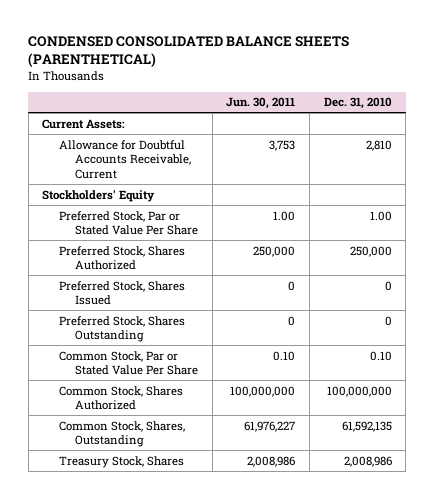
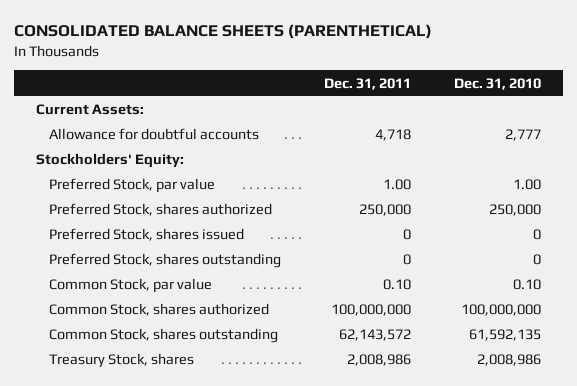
- CONDENSED CONSOLIDATED BALANCE SHEETS (PARENTHETICAL)
+ CONSOLIDATED BALANCE SHEETS (PARENTHETICAL)
- | Jun. 30, 2011 | Dec. 31, 2010
+ | Dec. 31, 2011 | Dec. 31, 2010
- Allowance for Doubtful Accounts Receivable, Current | 3,753 | 2,810
- Stockholders' Equity
- Preferred Stock, Par or Stated Value Per Share | 1.00 | 1.00
- Preferred Stock, Shares Authorized | 250,000 | 250,000
- Preferred Stock, Shares Issued | 0 | 0
- Preferred Stock, Shares Outstanding | 0 | 0
- Common Stock, Par or Stated Value Per Share | 0.10 | 0.10
- Common Stock, Shares Authorized | 100,000,000 | 100,000,000
- Common Stock, Shares, Outstanding | 61,976,227 | 61,592,135
- Treasury Stock, Shares | 2,008,986 | 2,008,986
+ Allowance for doubtful accounts | 4,718 | 2,777
+ Stockholders' Equity:
+ Preferred Stock, par value | 1.00 | 1.00
+ Preferred Stock, shares authorized | 250,000 | 250,000
+ Preferred Stock, shares issued | 0 | 0
+ Preferred Stock, shares outstanding | 0 | 0
+ Common Stock, par value | 0.10 | 0.10
+ Common Stock, shares authorized | 100,000,000 | 100,000,000
+ Common Stock, shares outstanding | 62,143,572 | 61,592,135
+ Treasury Stock, shares | 2,008,986 | 2,008,986

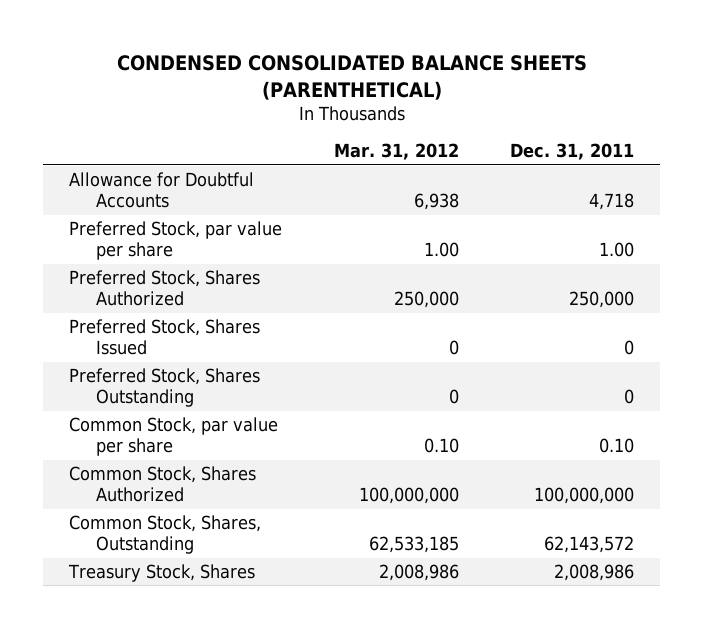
- CONSOLIDATED BALANCE SHEETS (PARENTHETICAL)
+ CONDENSED CONSOLIDATED BALANCE SHEETS (PARENTHETICAL)
- | Dec. 31, 2011 | Dec. 31, 2010
+ | Mar. 31, 2012 | Dec. 31, 2011
- Current Assets:
- Allowance for doubtful accounts | 4,718 | 2,777
- Stockholders' Equity:
- Preferred Stock, par value | 1.00 | 1.00
- Preferred Stock, shares authorized | 250,000 | 250,000
- Preferred Stock, shares issued | 0 | 0
- Preferred Stock, shares outstanding | 0 | 0
- Common Stock, par value | 0.10 | 0.10
- Common Stock, shares authorized | 100,000,000 | 100,000,000
- Common Stock, shares outstanding | 62,143,572 | 61,592,135
- Treasury Stock, shares | 2,008,986 | 2,008,986
+ Allowance for Doubtful Accounts | 6,938 | 4,718
+ Preferred Stock, par value per share | 1.00 | 1.00
+ Preferred Stock, Shares Authorized | 250,000 | 250,000
+ Preferred Stock, Shares Issued | 0 | 0
+ Preferred Stock, Shares Outstanding | 0 | 0
+ Common Stock, par value per share | 0.10 | 0.10
+ Common Stock, Shares Authorized | 100,000,000 | 100,000,000
+ Common Stock, Shares, Outstanding | 62,533,185 | 62,143,572
+ Treasury Stock, Shares | 2,008,986 | 2,008,986

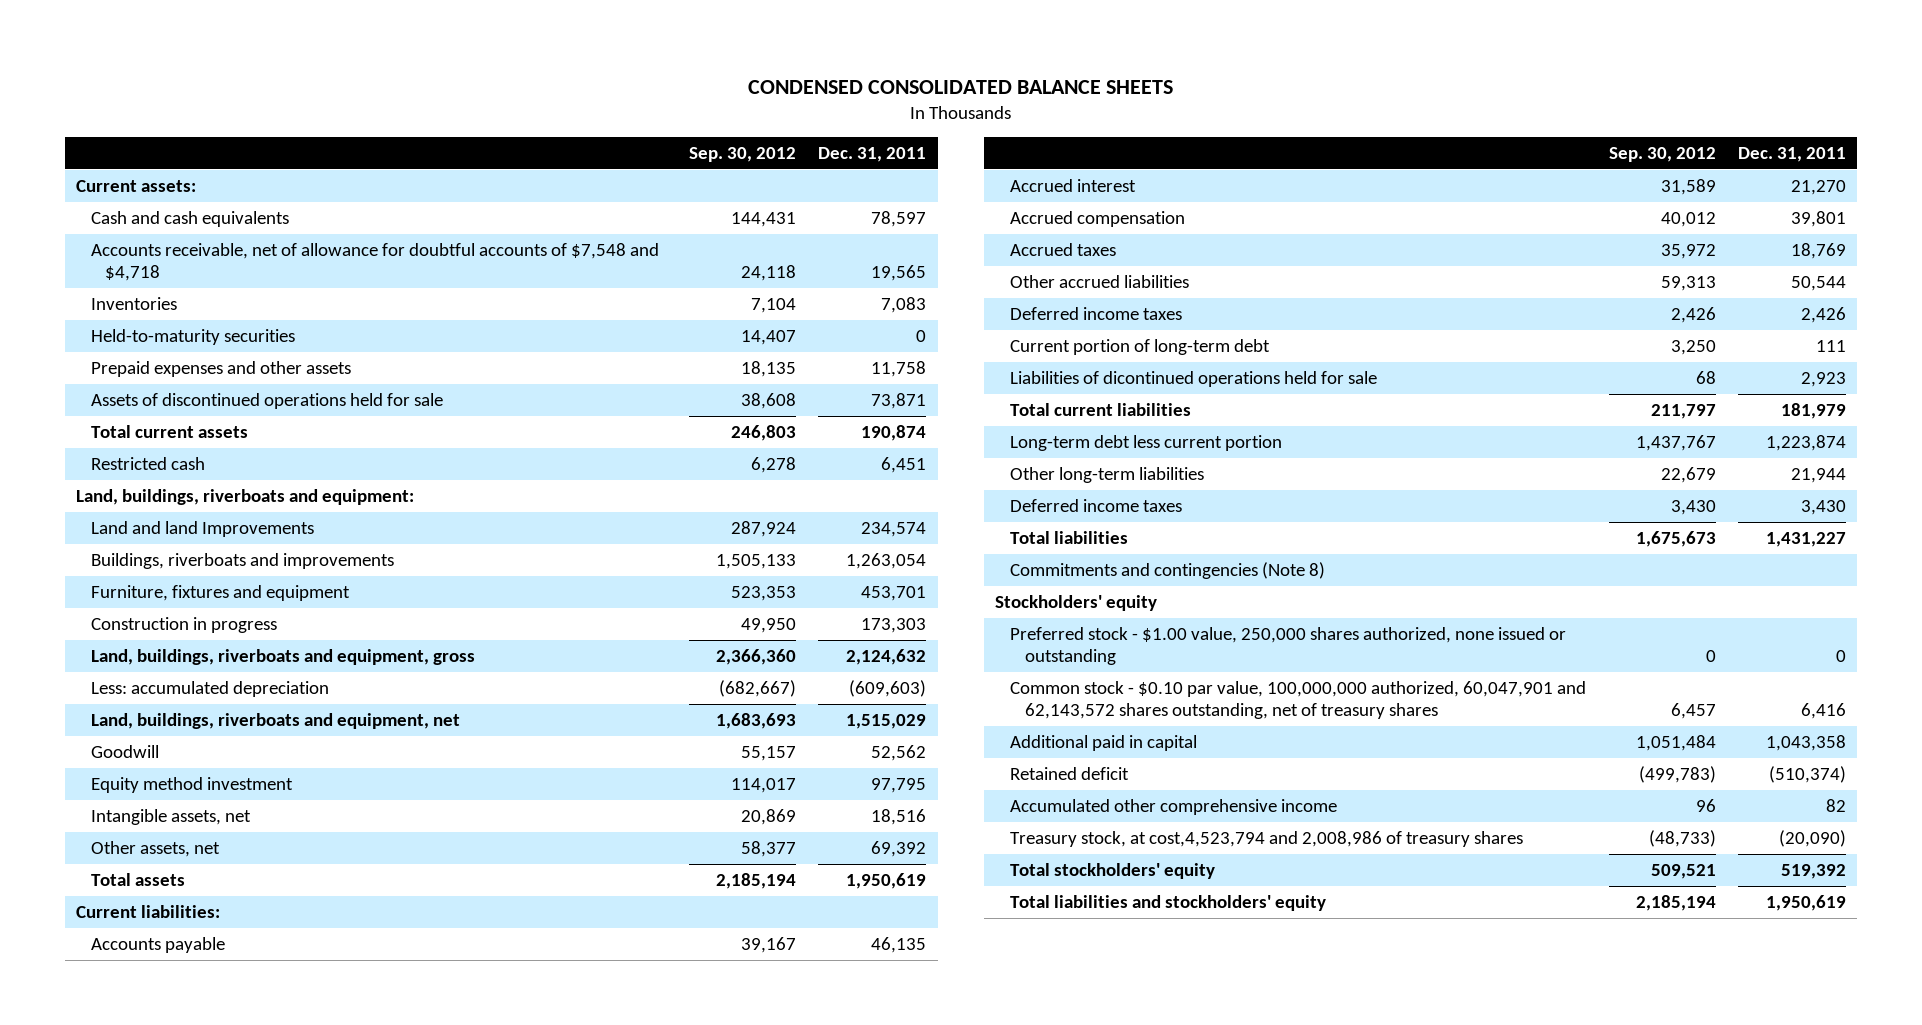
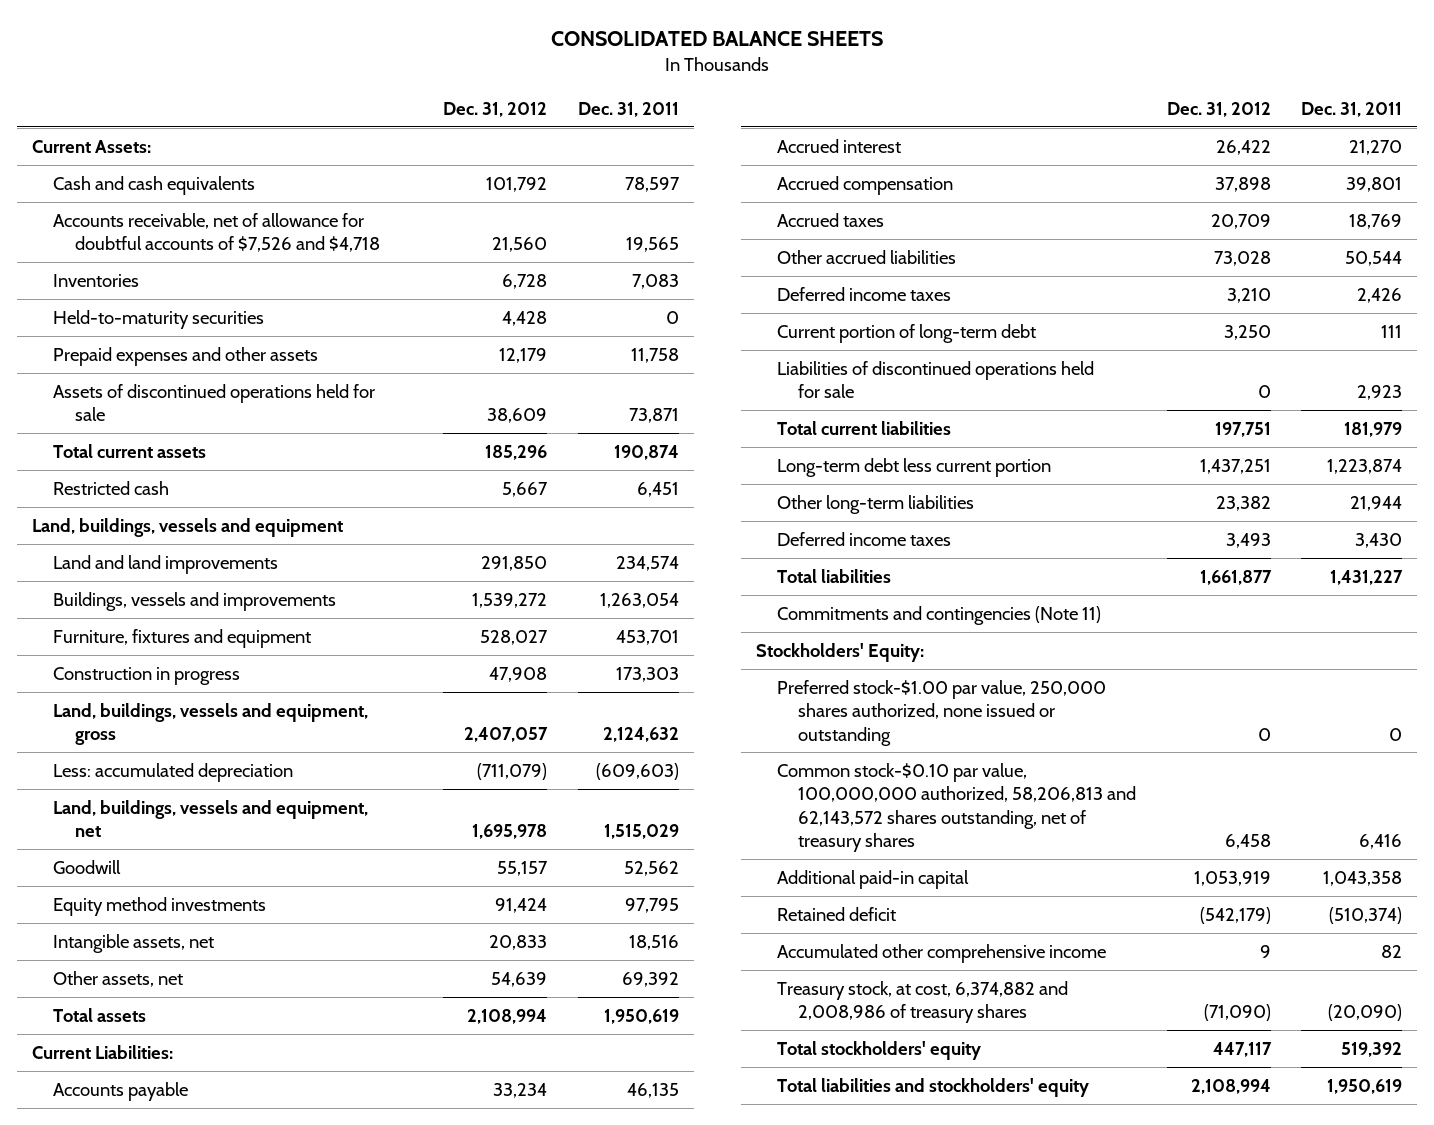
- CONDENSED CONSOLIDATED BALANCE SHEETS
+ CONSOLIDATED BALANCE SHEETS
- | Sep. 30, 2012 | Dec. 31, 2011
+ | Dec. 31, 2012 | Dec. 31, 2011
- Current assets:
+ Current Assets:
- Accounts receivable, net of allowance for doubtful accounts of $7,548 and $4,718 | 24,118 | 19,565
+ Accounts receivable, net of allowance for doubtful accounts of $7,526 and $4,718 | 21,560 | 19,565
- Land, buildings, riverboats and equipment:
- Land and land Improvements | 287,924 | 234,574
- Buildings, riverboats and improvements | 1,505,133 | 1,263,054
+ Land, buildings, vessels and equipment
+ Land and land improvements | 291,850 | 234,574
+ Buildings, vessels and improvements | 1,539,272 | 1,263,054
- Land, buildings, riverboats and equipment, gross | 2,366,360 | 2,124,632
+ Land, buildings, vessels and equipment, gross | 2,407,057 | 2,124,632
- Land, buildings, riverboats and equipment, net | 1,683,693 | 1,515,029
+ Land, buildings, vessels and equipment, net | 1,695,978 | 1,515,029
- Equity method investment | 114,017 | 97,795
+ Equity method investments | 91,424 | 97,795
- Current liabilities:
+ Current Liabilities:
- Liabilities of dicontinued operations held for sale | 68 | 2,923
+ Liabilities of discontinued operations held for sale | 0 | 2,923
- Commitments and contingencies (Note 8)
- Stockholders' equity
- Preferred stock - $1.00 value, 250,000 shares authorized, none issued or outstanding | 0 | 0
- Common stock - $0.10 par value, 100,000,000 authorized, 60,047,901 and 62,143,572 shares outstanding, net of treasury shares | 6,457 | 6,416
- Additional paid in capital | 1,051,484 | 1,043,358
+ Commitments and contingencies (Note 11)
+ Stockholders' Equity:
+ Preferred stock-$1.00 par value, 250,000 shares authorized, none issued or outstanding | 0 | 0
+ Common stock-$0.10 par value, 100,000,000 authorized, 58,206,813 and 62,143,572 shares outstanding, net of treasury shares | 6,458 | 6,416
+ Additional paid-in capital | 1,053,919 | 1,043,358
- Treasury stock, at cost,4,523,794 and 2,008,986 of treasury shares | (48,733) | (20,090)
+ Treasury stock, at cost, 6,374,882 and 2,008,986 of treasury shares | (71,090) | (20,090)

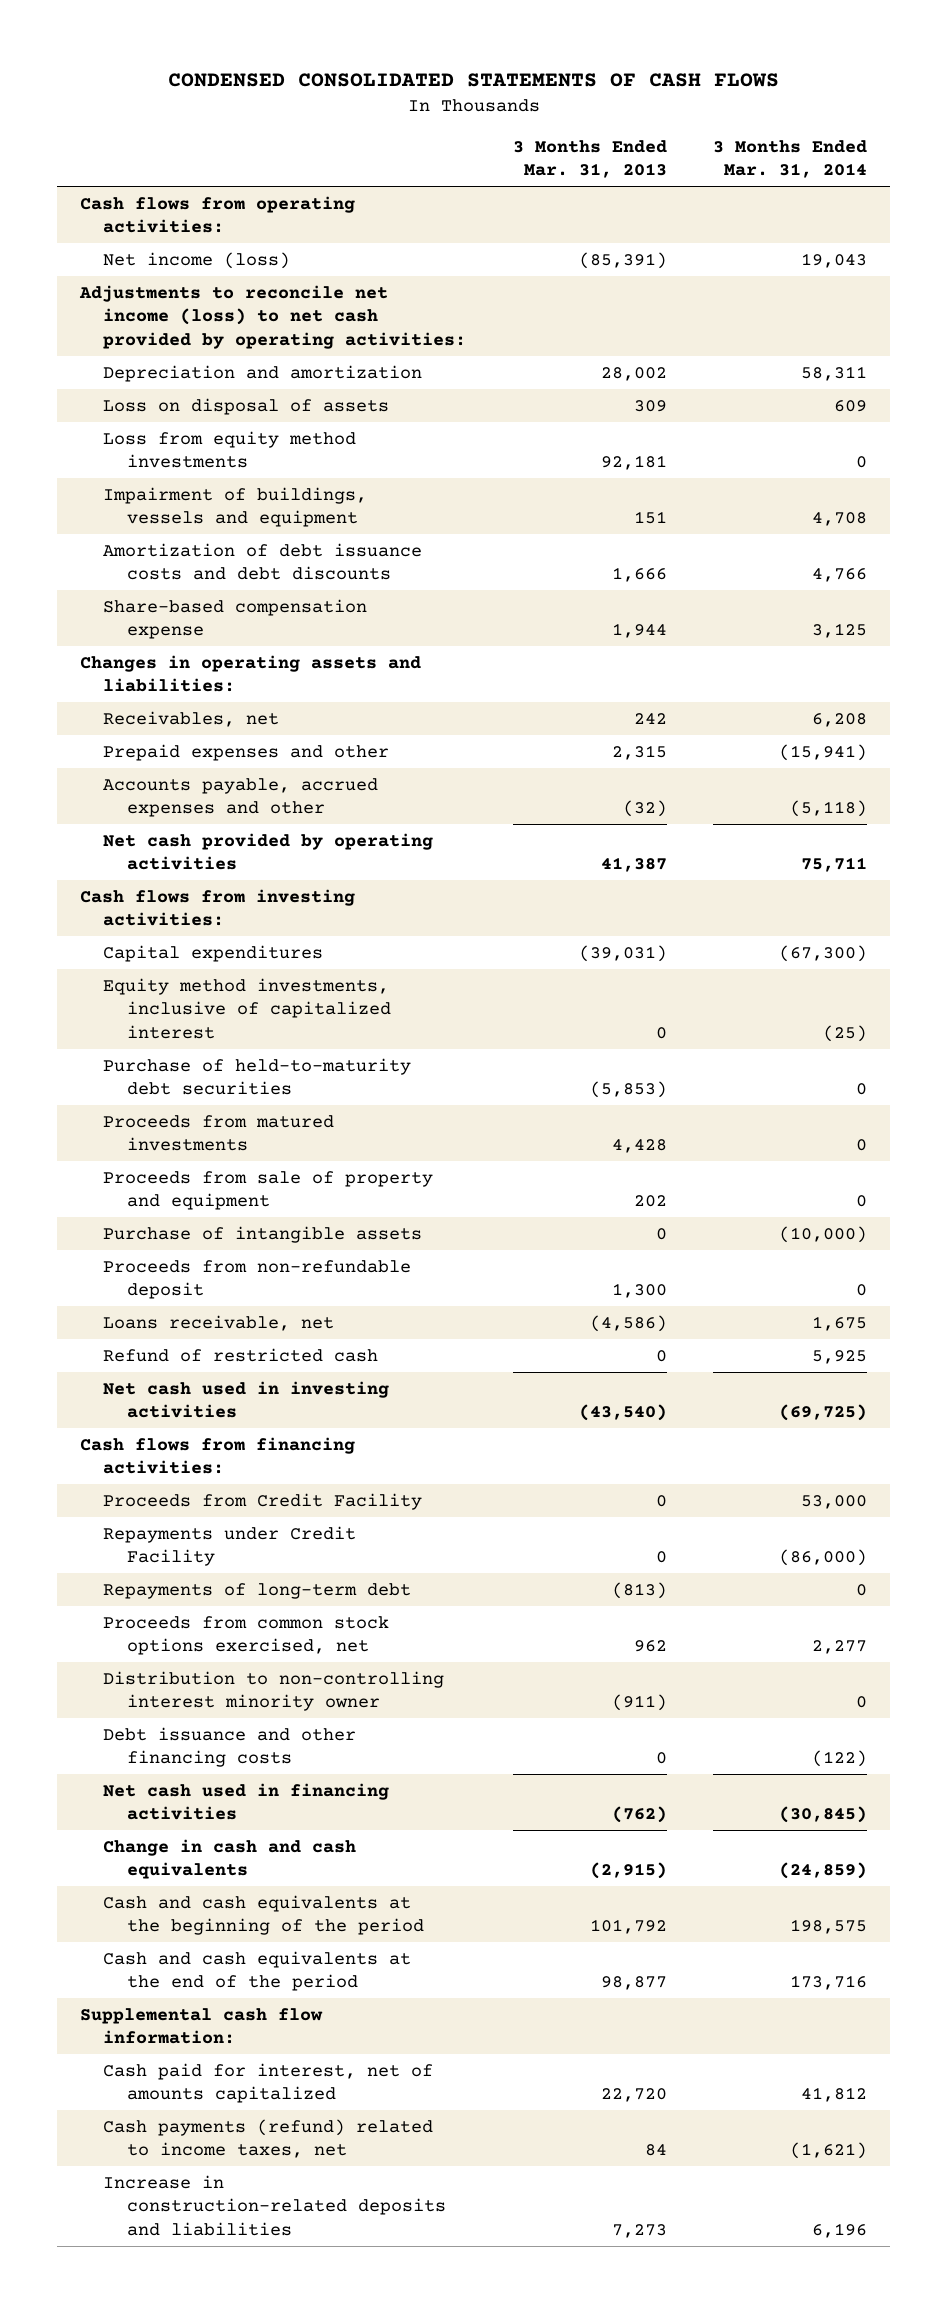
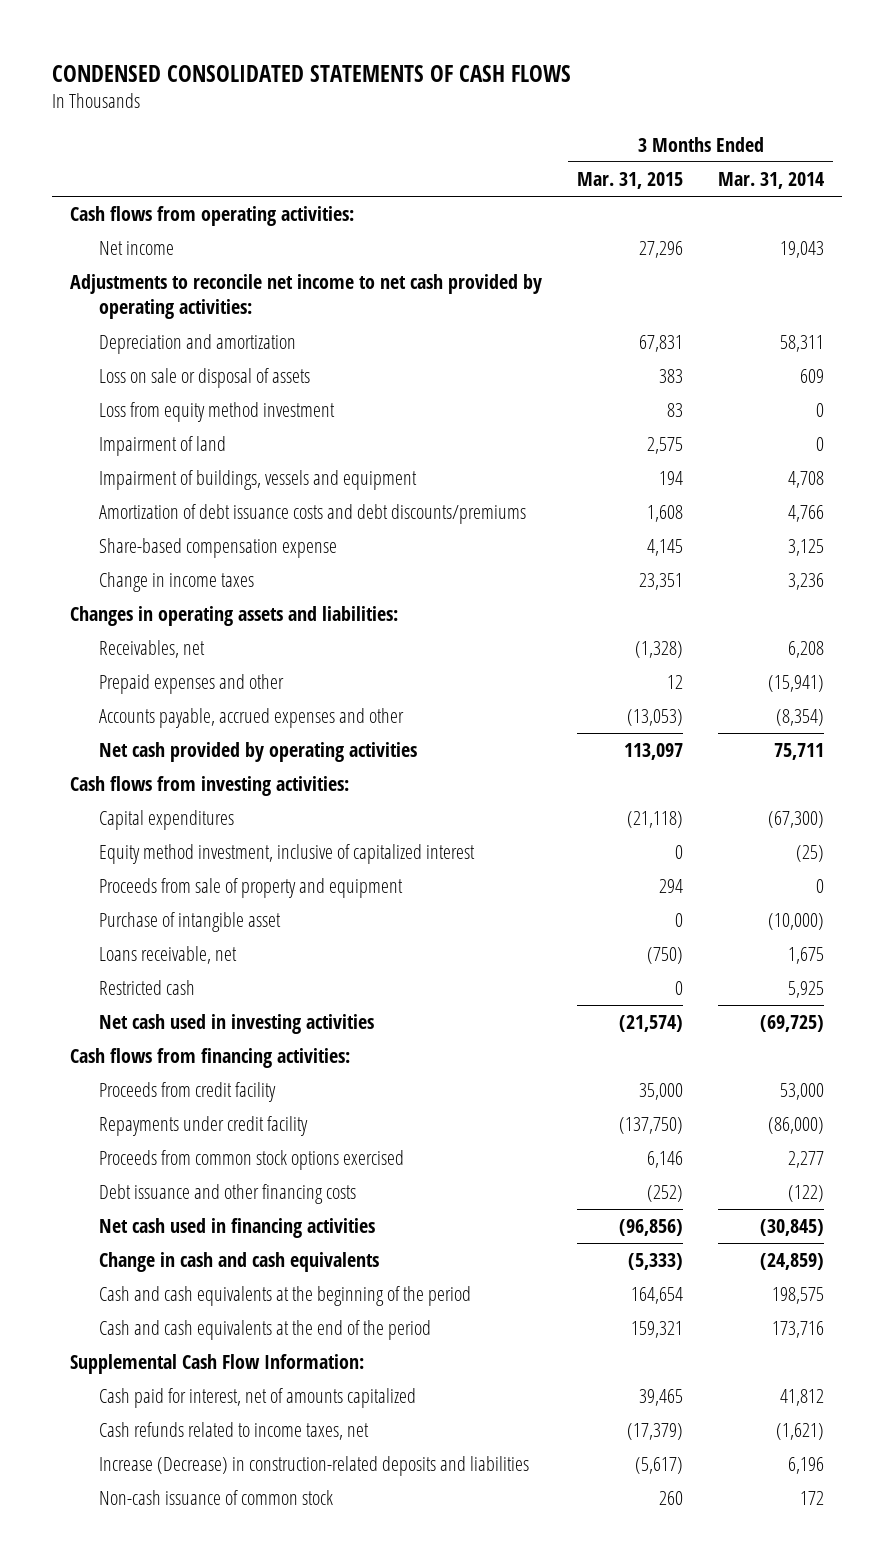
- | 3 Months Ended Mar. 31, 2013 | 3 Months Ended Mar. 31, 2014
+ | 3 Months Ended Mar. 31, 2015 | 3 Months Ended Mar. 31, 2014
- Net income (loss) | (85,391) | 19,043
- Adjustments to reconcile net income (loss) to net cash provided by operating activities:
+ Net income | 27,296 | 19,043
+ Adjustments to reconcile net income to net cash provided by operating activities:
- Loss on disposal of assets | 309 | 609
- Loss from equity method investments | 92,181 | 0
+ Loss on sale or disposal of assets | 383 | 609
+ Loss from equity method investment | 83 | 0
+ Impairment of land | 2,575 | 0
- Amortization of debt issuance costs and debt discounts | 1,666 | 4,766
+ Amortization of debt issuance costs and debt discounts/premiums | 1,608 | 4,766
+ Change in income taxes | 23,351 | 3,236
- Accounts payable, accrued expenses and other | (32) | (5,118)
+ Accounts payable, accrued expenses and other | (13,053) | (8,354)
- Equity method investments, inclusive of capitalized interest | 0 | (25)
- Purchase of held-to-maturity debt securities | (5,853) | 0
- Proceeds from matured investments | 4,428 | 0
+ Equity method investment, inclusive of capitalized interest | 0 | (25)
- Purchase of intangible assets | 0 | (10,000)
- Proceeds from non-refundable deposit | 1,300 | 0
+ Purchase of intangible asset | 0 | (10,000)
- Refund of restricted cash | 0 | 5,925
+ Restricted cash | 0 | 5,925
- Proceeds from Credit Facility | 0 | 53,000
- Repayments under Credit Facility | 0 | (86,000)
- Repayments of long-term debt | (813) | 0
- Proceeds from common stock options exercised, net | 962 | 2,277
- Distribution to non-controlling interest minority owner | (911) | 0
+ Proceeds from credit facility | 35,000 | 53,000
+ Repayments under credit facility | (137,750) | (86,000)
+ Proceeds from common stock options exercised | 6,146 | 2,277
- Supplemental cash flow information:
+ Supplemental Cash Flow Information:
- Cash payments (refund) related to income taxes, net | 84 | (1,621)
- Increase in construction-related deposits and liabilities | 7,273 | 6,196
+ Cash refunds related to income taxes, net | (17,379) | (1,621)
+ Increase (Decrease) in construction-related deposits and liabilities | (5,617) | 6,196
+ Non-cash issuance of common stock | 260 | 172

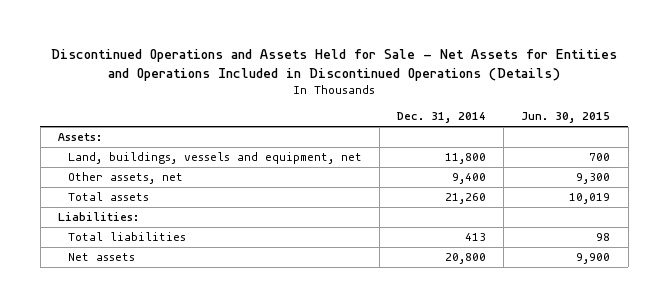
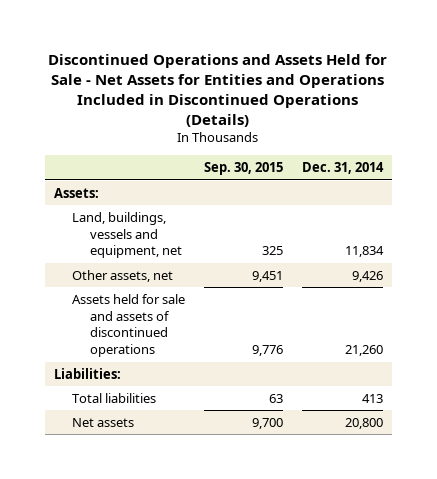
- | Dec. 31, 2014 | Jun. 30, 2015
+ | Sep. 30, 2015 | Dec. 31, 2014
- Land, buildings, vessels and equipment, net | 11,800 | 700
- Other assets, net | 9,400 | 9,300
- Total assets | 21,260 | 10,019
+ Land, buildings, vessels and equipment, net | 325 | 11,834
+ Other assets, net | 9,451 | 9,426
+ Assets held for sale and assets of discontinued operations | 9,776 | 21,260

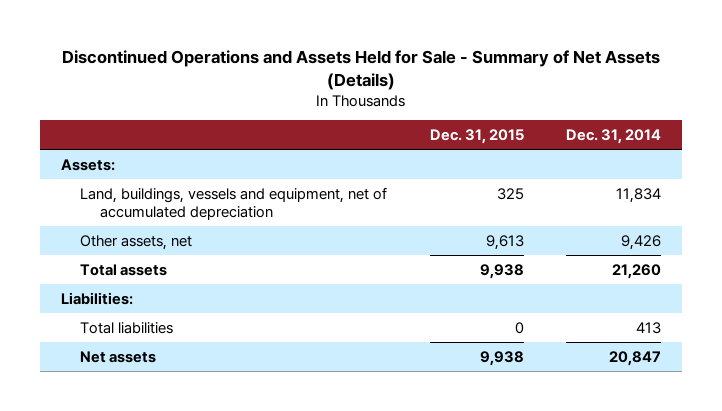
- Discontinued Operations and Assets Held for Sale - Net Assets for Entities and Operations Included in Discontinued Operations (Details)
+ Discontinued Operations and Assets Held for Sale - Summary of Net Assets (Details)
- | Sep. 30, 2015 | Dec. 31, 2014
+ | Dec. 31, 2015 | Dec. 31, 2014
- Land, buildings, vessels and equipment, net | 325 | 11,834
+ Land, buildings, vessels and equipment, net of accumulated depreciation | 325 | 11,834
- Assets held for sale and assets of discontinued operations | 9,776 | 21,260
+ Total assets | 9,938 | 21,260
- Net assets | 9,700 | 20,800
+ Net assets | 9,938 | 20,847

